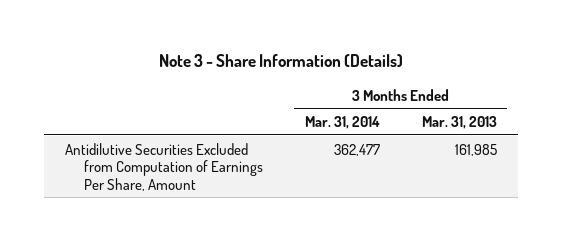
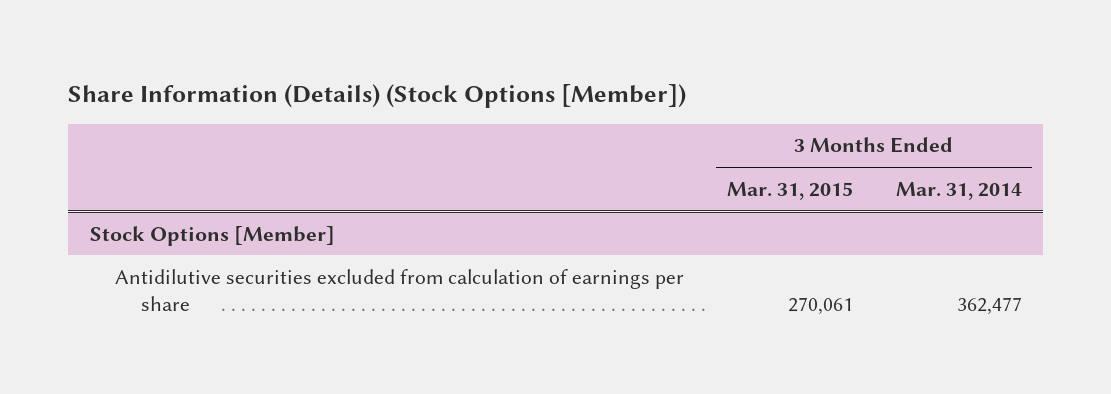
- Note 3 - Share Information (Details)
+ Share Information (Details) (Stock Options [Member])
- | 3 Months Ended Mar. 31, 2014 | 3 Months Ended Mar. 31, 2013
+ | 3 Months Ended Mar. 31, 2015 | 3 Months Ended Mar. 31, 2014
- Antidilutive Securities Excluded from Computation of Earnings Per Share, Amount | 362,477 | 161,985
+ Stock Options [Member]
+ Antidilutive securities excluded from calculation of earnings per share | 270,061 | 362,477

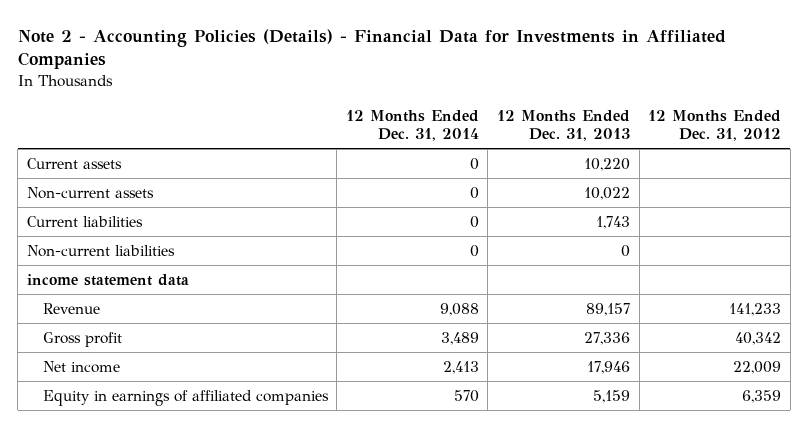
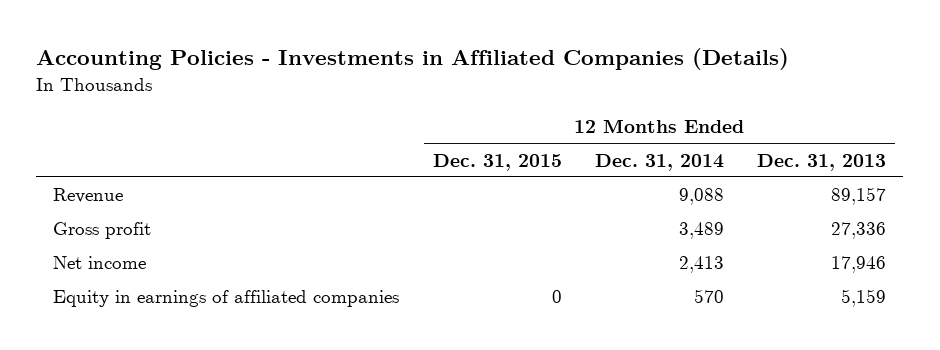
- Note 2 - Accounting Policies (Details) - Financial Data for Investments in Affiliated Companies
+ Accounting Policies - Investments in Affiliated Companies (Details)
- | 12 Months Ended Dec. 31, 2014 | 12 Months Ended Dec. 31, 2013 | 12 Months Ended Dec. 31, 2012
+ | 12 Months Ended Dec. 31, 2015 | 12 Months Ended Dec. 31, 2014 | 12 Months Ended Dec. 31, 2013
- Current assets | 0 | 10,220 |
- Non-current assets | 0 | 10,022 |
- Current liabilities | 0 | 1,743 |
- Non-current liabilities | 0 | 0 |
- income statement data

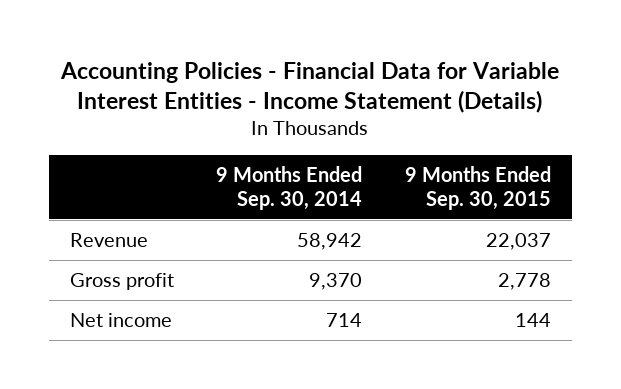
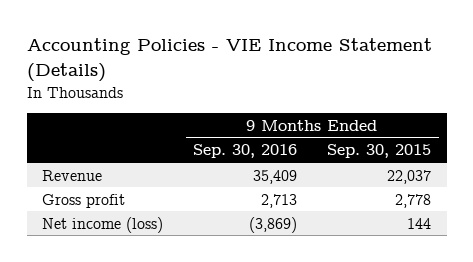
- Accounting Policies - Financial Data for Variable Interest Entities - Income Statement (Details)
+ Accounting Policies - VIE Income Statement (Details)
- | 9 Months Ended Sep. 30, 2014 | 9 Months Ended Sep. 30, 2015
+ | 9 Months Ended Sep. 30, 2016 | 9 Months Ended Sep. 30, 2015
- Net income | 714 | 144
+ Net income (loss) | (3,869) | 144

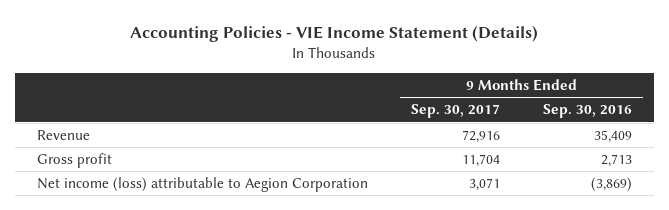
- | 9 Months Ended Sep. 30, 2016 | 9 Months Ended Sep. 30, 2015
+ | 9 Months Ended Sep. 30, 2017 | 9 Months Ended Sep. 30, 2016
- Net income (loss) | (3,869) | 144
+ Net income (loss) attributable to Aegion Corporation | 3,071 | (3,869)

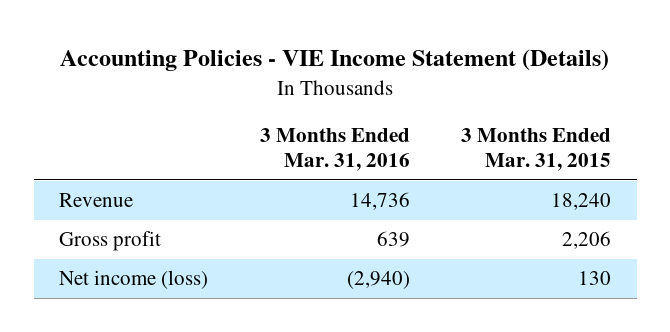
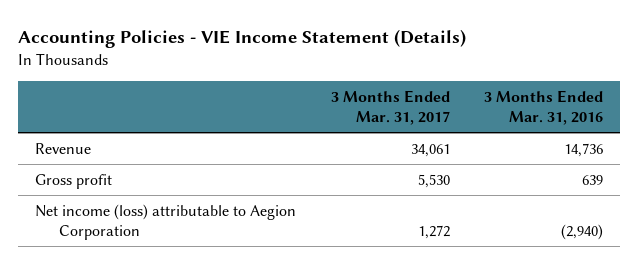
- | 3 Months Ended Mar. 31, 2016 | 3 Months Ended Mar. 31, 2015
+ | 3 Months Ended Mar. 31, 2017 | 3 Months Ended Mar. 31, 2016
- Net income (loss) | (2,940) | 130
+ Net income (loss) attributable to Aegion Corporation | 1,272 | (2,940)

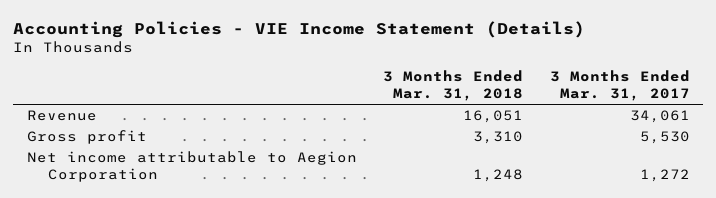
- | 3 Months Ended Mar. 31, 2017 | 3 Months Ended Mar. 31, 2016
+ | 3 Months Ended Mar. 31, 2018 | 3 Months Ended Mar. 31, 2017
- Net income (loss) attributable to Aegion Corporation | 1,272 | (2,940)
+ Net income attributable to Aegion Corporation | 1,248 | 1,272

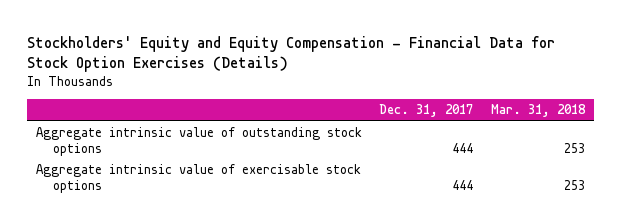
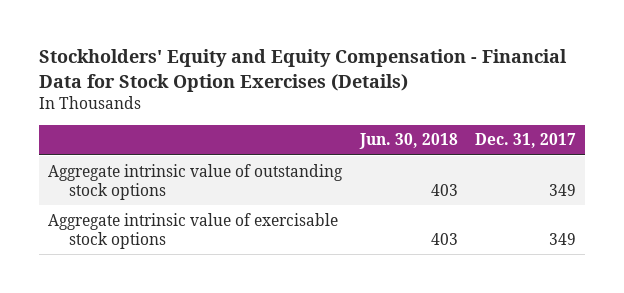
- | Dec. 31, 2017 | Mar. 31, 2018
+ | Jun. 30, 2018 | Dec. 31, 2017
- Aggregate intrinsic value of outstanding stock options | 444 | 253
- Aggregate intrinsic value of exercisable stock options | 444 | 253
+ Aggregate intrinsic value of outstanding stock options | 403 | 349
+ Aggregate intrinsic value of exercisable stock options | 403 | 349

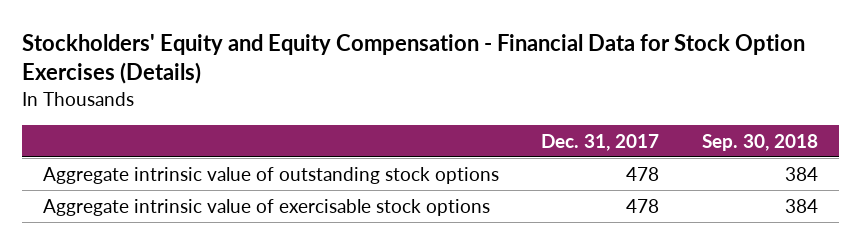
- | Jun. 30, 2018 | Dec. 31, 2017
+ | Dec. 31, 2017 | Sep. 30, 2018
- Aggregate intrinsic value of outstanding stock options | 403 | 349
- Aggregate intrinsic value of exercisable stock options | 403 | 349
+ Aggregate intrinsic value of outstanding stock options | 478 | 384
+ Aggregate intrinsic value of exercisable stock options | 478 | 384

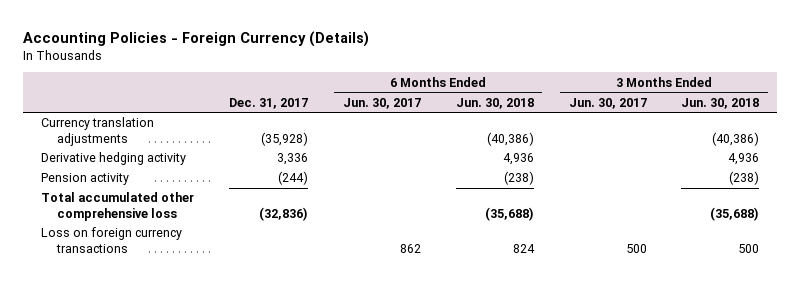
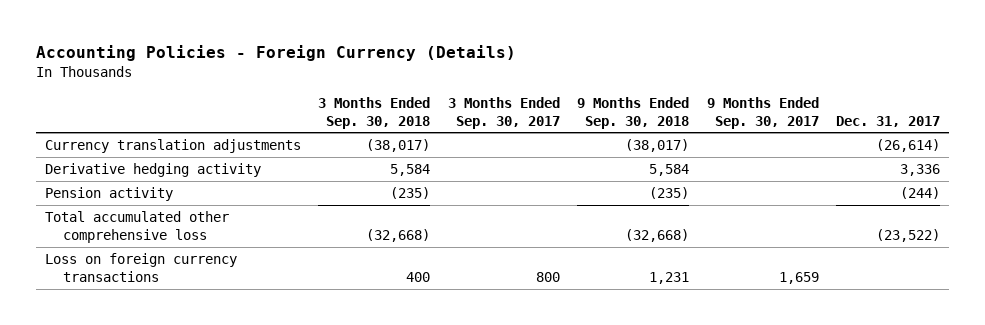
- | Dec. 31, 2017 | 6 Months Ended Jun. 30, 2017 | 6 Months Ended Jun. 30, 2018 | 3 Months Ended Jun. 30, 2017 | 3 Months Ended Jun. 30, 2018
+ | 3 Months Ended Sep. 30, 2018 | 3 Months Ended Sep. 30, 2017 | 9 Months Ended Sep. 30, 2018 | 9 Months Ended Sep. 30, 2017 | Dec. 31, 2017
- Currency translation adjustments | (35,928) | | (40,386) | | (40,386)
+ Currency translation adjustments | (38,017) | | (38,017) | | (26,614)
- Total accumulated other comprehensive loss | (32,836) | | (35,688) | | (35,688)
+ Total accumulated other comprehensive loss | (32,668) | | (32,668) | | (23,522)

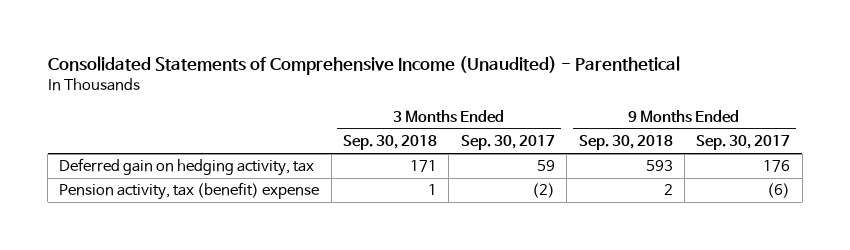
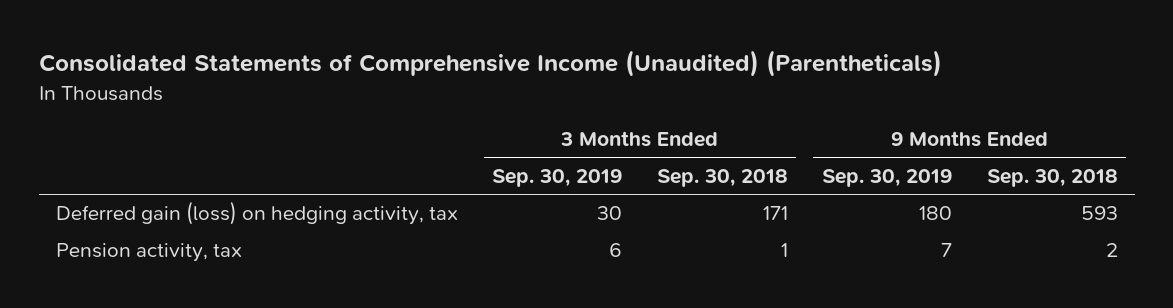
- Consolidated Statements of Comprehensive Income (Unaudited) - Parenthetical
+ Consolidated Statements of Comprehensive Income (Unaudited) (Parentheticals)
- | 3 Months Ended Sep. 30, 2018 | 3 Months Ended Sep. 30, 2017 | 9 Months Ended Sep. 30, 2018 | 9 Months Ended Sep. 30, 2017
+ | 3 Months Ended Sep. 30, 2019 | 3 Months Ended Sep. 30, 2018 | 9 Months Ended Sep. 30, 2019 | 9 Months Ended Sep. 30, 2018
- Deferred gain on hedging activity, tax | 171 | 59 | 593 | 176
- Pension activity, tax (benefit) expense | 1 | (2) | 2 | (6)
+ Deferred gain (loss) on hedging activity, tax | 30 | 171 | 180 | 593
+ Pension activity, tax | 6 | 1 | 7 | 2

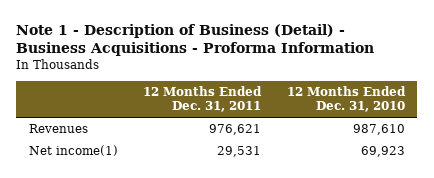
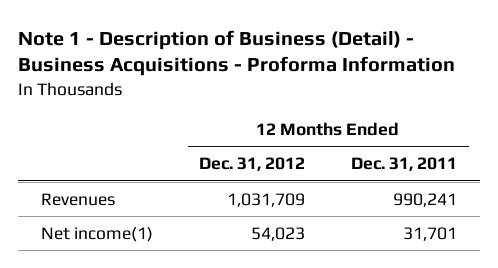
- | 12 Months Ended Dec. 31, 2011 | 12 Months Ended Dec. 31, 2010
+ | 12 Months Ended Dec. 31, 2012 | 12 Months Ended Dec. 31, 2011
- Revenues | 976,621 | 987,610
- Net income(1) | 29,531 | 69,923
+ Revenues | 1,031,709 | 990,241
+ Net income(1) | 54,023 | 31,701

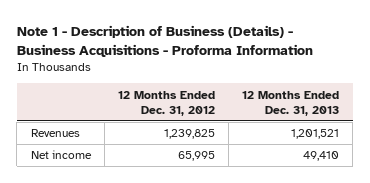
- Note 1 - Description of Business (Detail) - Business Acquisitions - Proforma Information
+ Note 1 - Description of Business (Details) - Business Acquisitions - Proforma Information
- | 12 Months Ended Dec. 31, 2012 | 12 Months Ended Dec. 31, 2011
+ | 12 Months Ended Dec. 31, 2012 | 12 Months Ended Dec. 31, 2013
- Revenues | 1,031,709 | 990,241
- Net income(1) | 54,023 | 31,701
+ Revenues | 1,239,825 | 1,201,521
+ Net income | 65,995 | 49,410

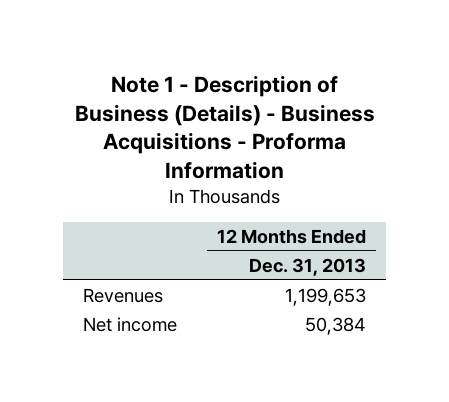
- | 12 Months Ended Dec. 31, 2012 | 12 Months Ended Dec. 31, 2013
+ | 12 Months Ended Dec. 31, 2013
- Revenues | 1,239,825 | 1,201,521
- Net income | 65,995 | 49,410
+ Revenues | 1,199,653
+ Net income | 50,384

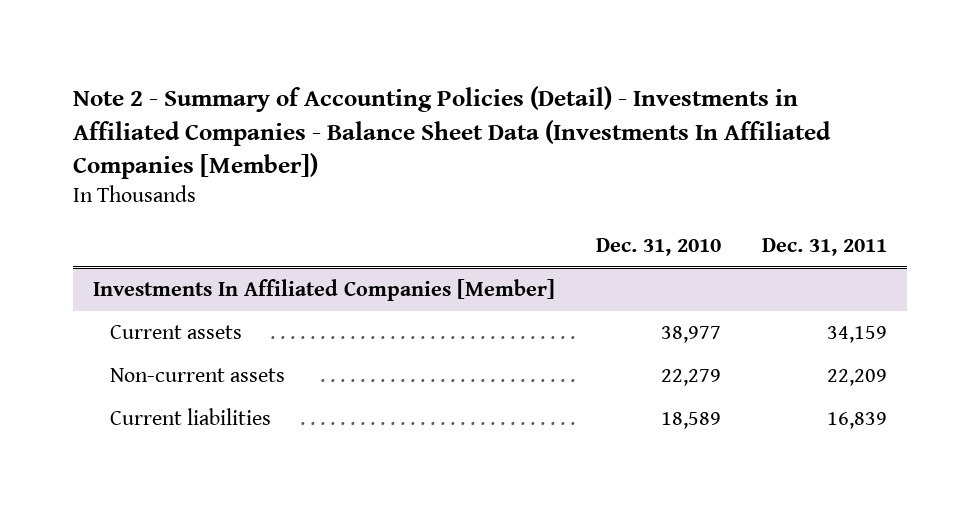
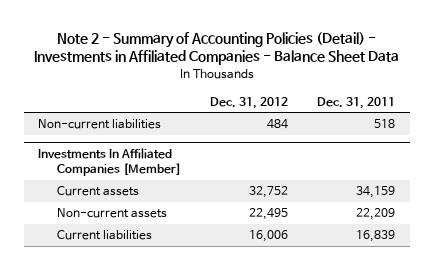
- Note 2 - Summary of Accounting Policies (Detail) - Investments in Affiliated Companies - Balance Sheet Data (Investments In Affiliated Companies [Member])
+ Note 2 - Summary of Accounting Policies (Detail) - Investments in Affiliated Companies - Balance Sheet Data
- | Dec. 31, 2010 | Dec. 31, 2011
+ | Dec. 31, 2012 | Dec. 31, 2011
+ Non-current liabilities | 484 | 518

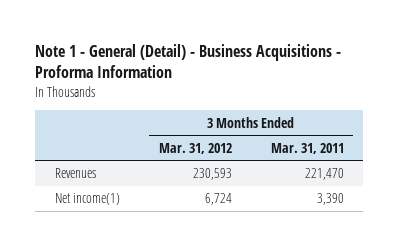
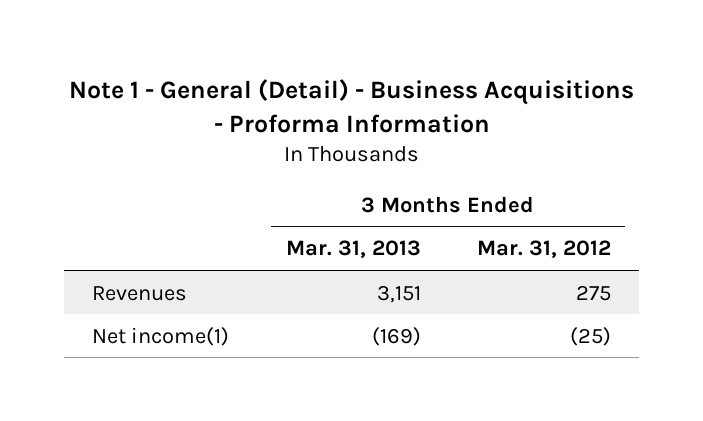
- | 3 Months Ended Mar. 31, 2012 | 3 Months Ended Mar. 31, 2011
+ | 3 Months Ended Mar. 31, 2013 | 3 Months Ended Mar. 31, 2012
- Revenues | 230,593 | 221,470
- Net income(1) | 6,724 | 3,390
+ Revenues | 3,151 | 275
+ Net income(1) | (169) | (25)

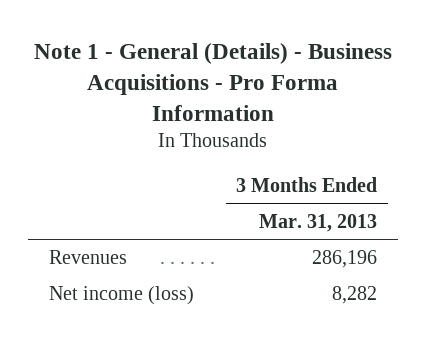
- Note 1 - General (Detail) - Business Acquisitions - Proforma Information
+ Note 1 - General (Details) - Business Acquisitions - Pro Forma Information
- | 3 Months Ended Mar. 31, 2013 | 3 Months Ended Mar. 31, 2012
+ | 3 Months Ended Mar. 31, 2013
- Revenues | 3,151 | 275
- Net income(1) | (169) | (25)
+ Revenues | 286,196
+ Net income (loss) | 8,282

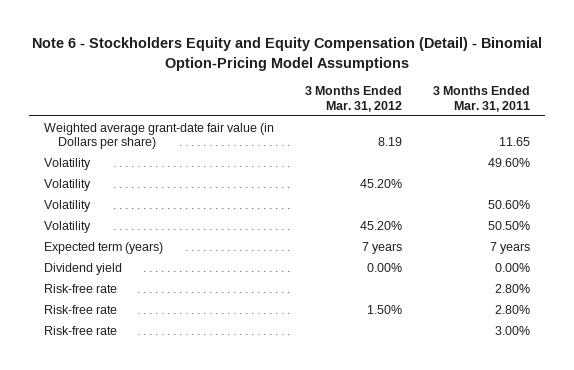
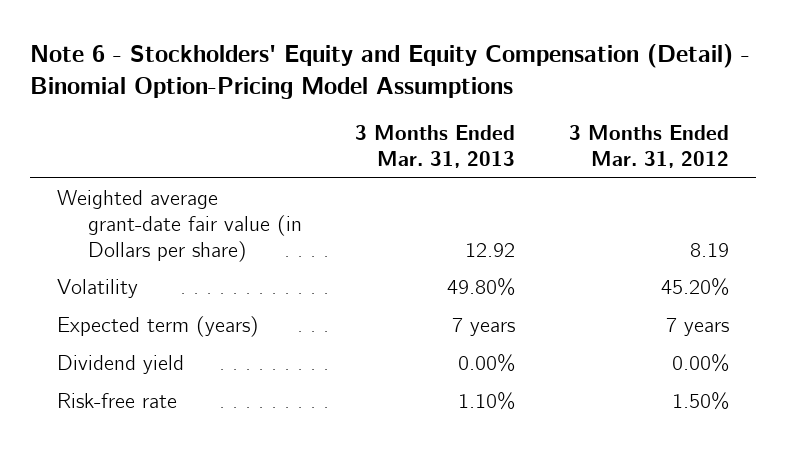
- Note 6 - Stockholders Equity and Equity Compensation (Detail) - Binomial Option-Pricing Model Assumptions
+ Note 6 - Stockholders' Equity and Equity Compensation (Detail) - Binomial Option-Pricing Model Assumptions
- | 3 Months Ended Mar. 31, 2012 | 3 Months Ended Mar. 31, 2011
+ | 3 Months Ended Mar. 31, 2013 | 3 Months Ended Mar. 31, 2012
- Volatility | | 49.60%
- Volatility | | 50.60%
- Volatility | 45.20% | 50.50%
- Risk-free rate | | 2.80%
- Risk-free rate | | 3.00%

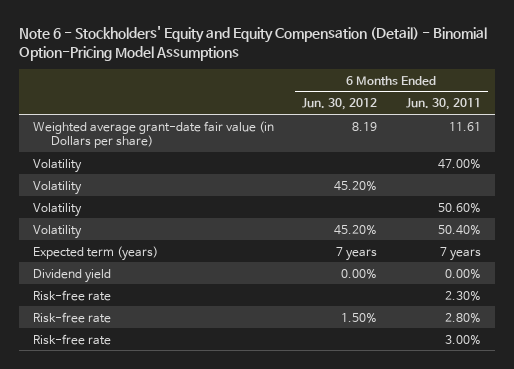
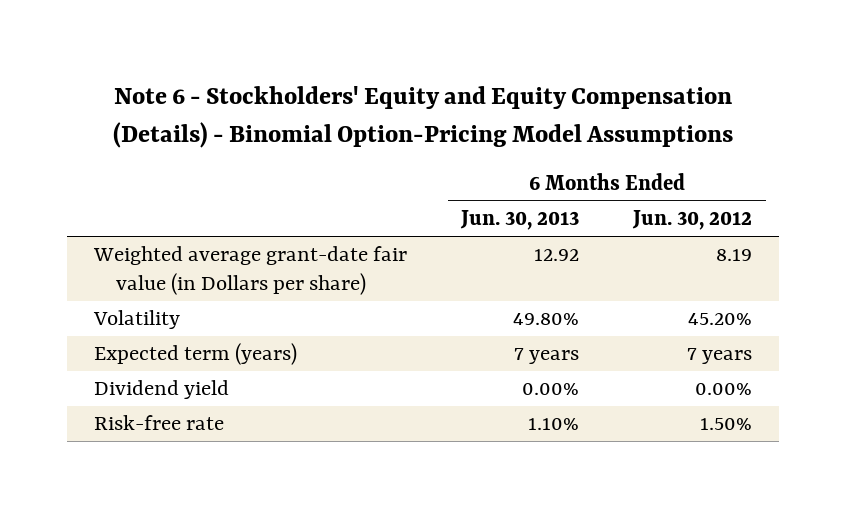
- Note 6 - Stockholders' Equity and Equity Compensation (Detail) - Binomial Option-Pricing Model Assumptions
+ Note 6 - Stockholders' Equity and Equity Compensation (Details) - Binomial Option-Pricing Model Assumptions
- | 6 Months Ended Jun. 30, 2012 | 6 Months Ended Jun. 30, 2011
+ | 6 Months Ended Jun. 30, 2013 | 6 Months Ended Jun. 30, 2012
- Volatility | | 47.00%
- Volatility | | 50.60%
- Volatility | 45.20% | 50.40%
- Risk-free rate | | 2.30%
- Risk-free rate | | 3.00%

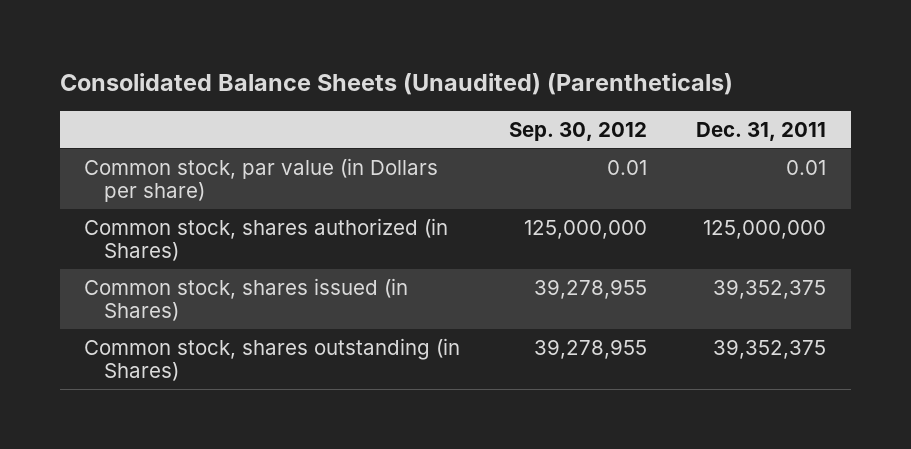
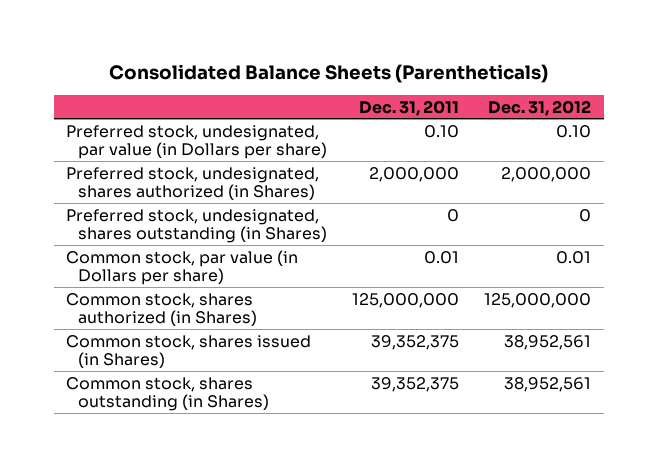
- Consolidated Balance Sheets (Unaudited) (Parentheticals)
+ Consolidated Balance Sheets (Parentheticals)
- | Sep. 30, 2012 | Dec. 31, 2011
+ | Dec. 31, 2011 | Dec. 31, 2012
+ Preferred stock, undesignated, par value (in Dollars per share) | 0.10 | 0.10
+ Preferred stock, undesignated, shares authorized (in Shares) | 2,000,000 | 2,000,000
+ Preferred stock, undesignated, shares outstanding (in Shares) | 0 | 0

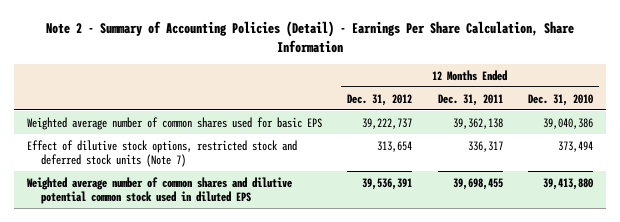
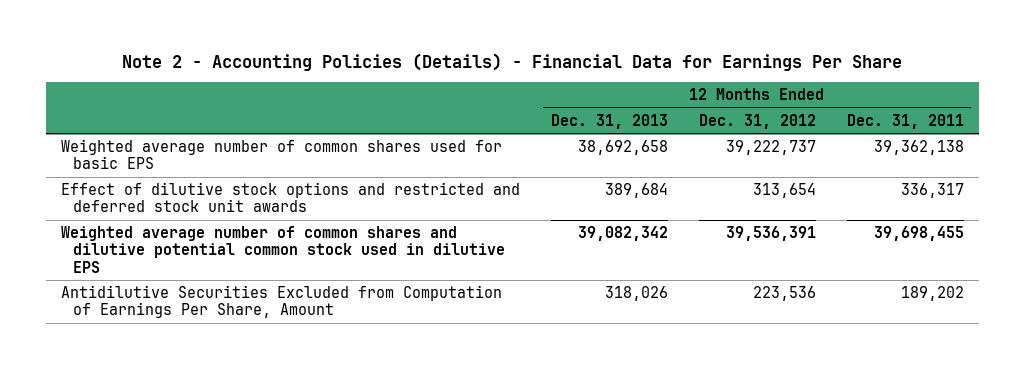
- Note 2 - Summary of Accounting Policies (Detail) - Earnings Per Share Calculation, Share Information
+ Note 2 - Accounting Policies (Details) - Financial Data for Earnings Per Share
- | 12 Months Ended Dec. 31, 2012 | 12 Months Ended Dec. 31, 2011 | 12 Months Ended Dec. 31, 2010
+ | 12 Months Ended Dec. 31, 2013 | 12 Months Ended Dec. 31, 2012 | 12 Months Ended Dec. 31, 2011
- Effect of dilutive stock options, restricted stock and deferred stock units (Note 7) | 313,654 | 336,317 | 373,494
- Weighted average number of common shares and dilutive potential common stock used in diluted EPS | 39,536,391 | 39,698,455 | 39,413,880
+ Effect of dilutive stock options and restricted and deferred stock unit awards | 389,684 | 313,654 | 336,317
+ Weighted average number of common shares and dilutive potential common stock used in dilutive EPS | 39,082,342 | 39,536,391 | 39,698,455
+ Antidilutive Securities Excluded from Computation of Earnings Per Share, Amount | 318,026 | 223,536 | 189,202

